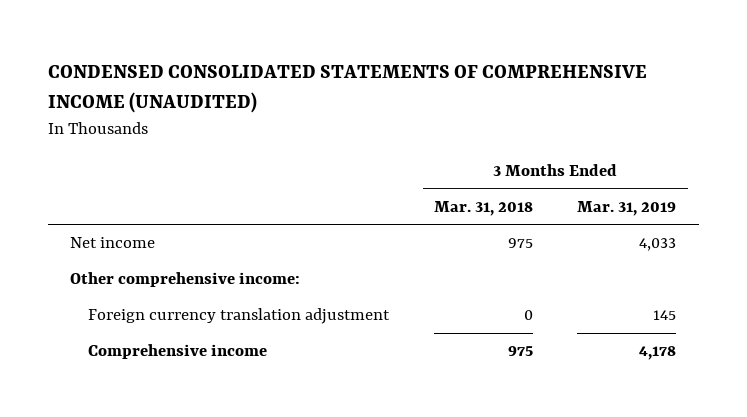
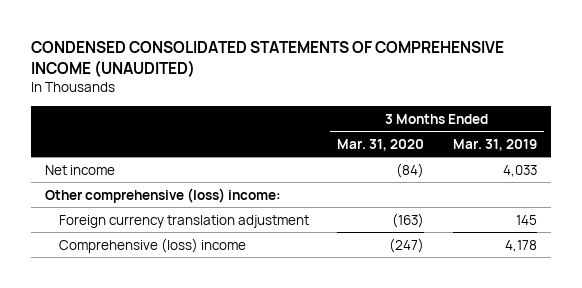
- | 3 Months Ended Mar. 31, 2018 | 3 Months Ended Mar. 31, 2019
+ | 3 Months Ended Mar. 31, 2020 | 3 Months Ended Mar. 31, 2019
- Other comprehensive income:
+ Other comprehensive (loss) income:
- Comprehensive income | 975 | 4,178
+ Comprehensive (loss) income | (247) | 4,178

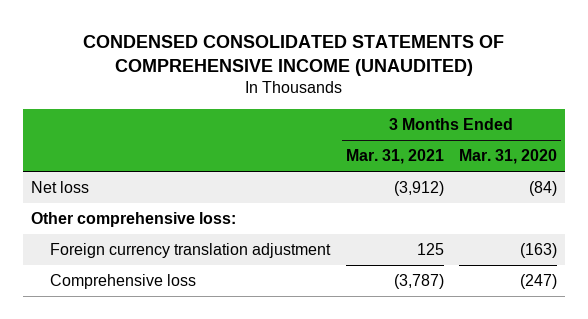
- | 3 Months Ended Mar. 31, 2020 | 3 Months Ended Mar. 31, 2019
+ | 3 Months Ended Mar. 31, 2021 | 3 Months Ended Mar. 31, 2020
- Net income | (84) | 4,033
- Other comprehensive (loss) income:
+ Net loss | (3,912) | (84)
+ Other comprehensive loss:
- Comprehensive (loss) income | (247) | 4,178
+ Comprehensive loss | (3,787) | (247)

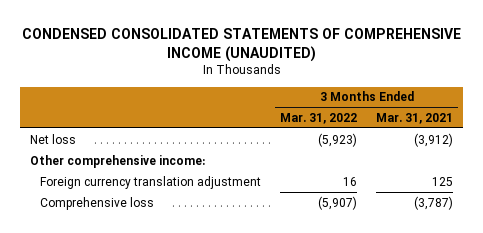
- | 3 Months Ended Mar. 31, 2021 | 3 Months Ended Mar. 31, 2020
+ | 3 Months Ended Mar. 31, 2022 | 3 Months Ended Mar. 31, 2021
- Other comprehensive loss:
+ Other comprehensive income:

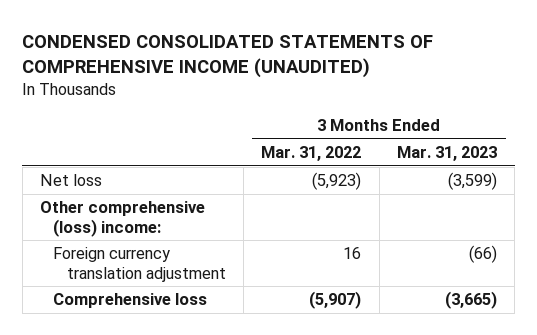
- | 3 Months Ended Mar. 31, 2022 | 3 Months Ended Mar. 31, 2021
+ | 3 Months Ended Mar. 31, 2022 | 3 Months Ended Mar. 31, 2023
- Other comprehensive income:
+ Other comprehensive (loss) income:

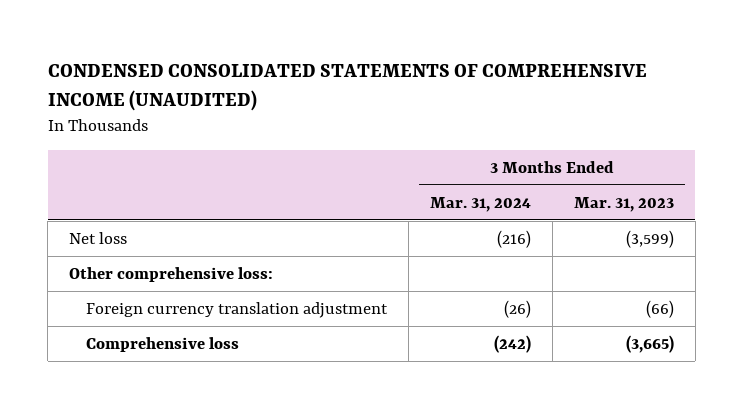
- | 3 Months Ended Mar. 31, 2022 | 3 Months Ended Mar. 31, 2023
+ | 3 Months Ended Mar. 31, 2024 | 3 Months Ended Mar. 31, 2023
- Other comprehensive (loss) income:
+ Other comprehensive loss:

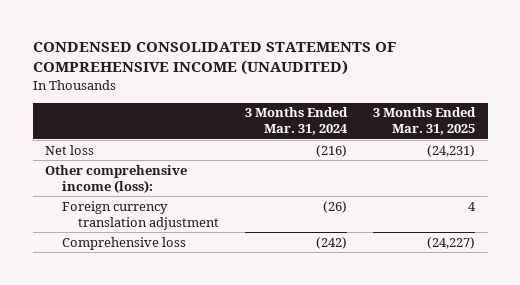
- | 3 Months Ended Mar. 31, 2024 | 3 Months Ended Mar. 31, 2023
+ | 3 Months Ended Mar. 31, 2024 | 3 Months Ended Mar. 31, 2025
- Other comprehensive loss:
+ Other comprehensive income (loss):

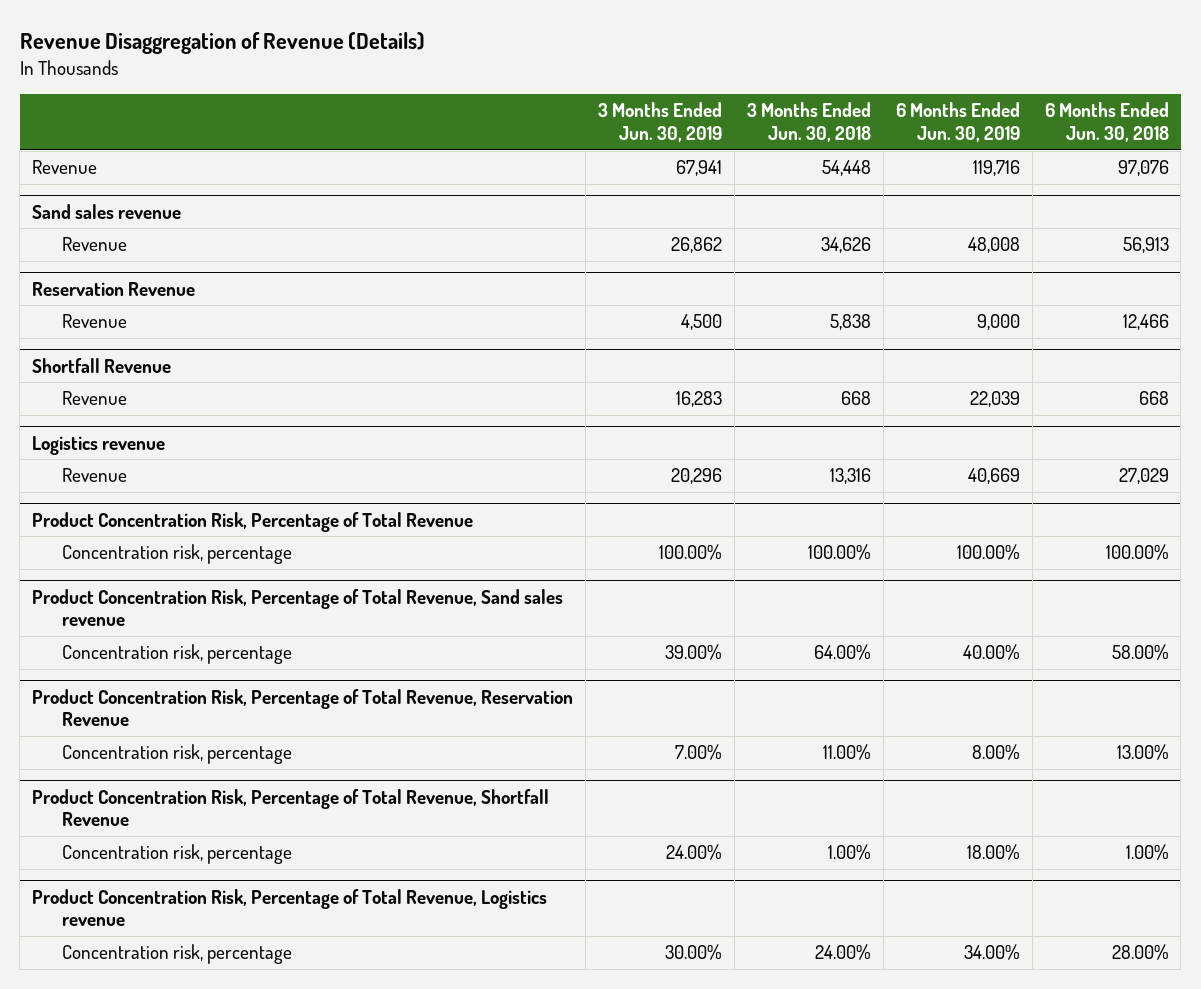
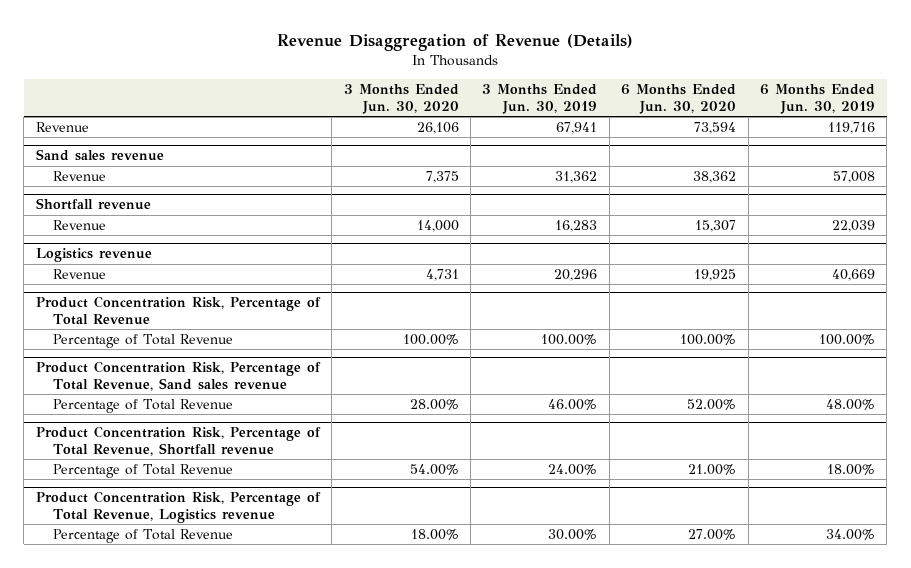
- | 3 Months Ended Jun. 30, 2019 | 3 Months Ended Jun. 30, 2018 | 6 Months Ended Jun. 30, 2019 | 6 Months Ended Jun. 30, 2018
+ | 3 Months Ended Jun. 30, 2020 | 3 Months Ended Jun. 30, 2019 | 6 Months Ended Jun. 30, 2020 | 6 Months Ended Jun. 30, 2019
@ Sand sales revenue
- Revenue | 26,862 | 34,626 | 48,008 | 56,913
- Reservation Revenue
- Revenue | 4,500 | 5,838 | 9,000 | 12,466
- Shortfall Revenue
@ Sand sales revenue
+ Revenue | 7,375 | 31,362 | 38,362 | 57,008
+ Shortfall revenue
@ Product Concentration Risk, Percentage of Total Revenue
- Concentration risk, percentage | 100.00% | 100.00% | 100.00% | 100.00%
+ Percentage of Total Revenue | 100.00% | 100.00% | 100.00% | 100.00%
@ Product Concentration Risk, Percentage of Total Revenue, Sand sales revenue
- Concentration risk, percentage | 39.00% | 64.00% | 40.00% | 58.00%
- Product Concentration Risk, Percentage of Total Revenue, Reservation Revenue
- Concentration risk, percentage | 7.00% | 11.00% | 8.00% | 13.00%
- Product Concentration Risk, Percentage of Total Revenue, Shortfall Revenue
- Concentration risk, percentage | 24.00% | 1.00% | 18.00% | 1.00%
@ Product Concentration Risk, Percentage of Total Revenue, Sand sales revenue
+ Percentage of Total Revenue | 28.00% | 46.00% | 52.00% | 48.00%
+ Product Concentration Risk, Percentage of Total Revenue, Shortfall revenue
+ Percentage of Total Revenue | 54.00% | 24.00% | 21.00% | 18.00%
@ Product Concentration Risk, Percentage of Total Revenue, Logistics revenue
- Concentration risk, percentage | 30.00% | 24.00% | 34.00% | 28.00%
+ Percentage of Total Revenue | 18.00% | 30.00% | 27.00% | 34.00%

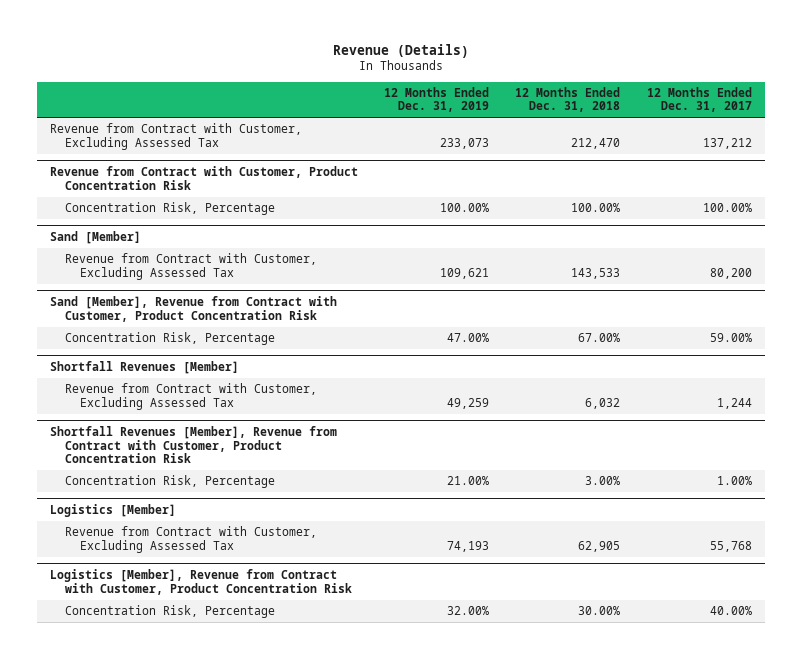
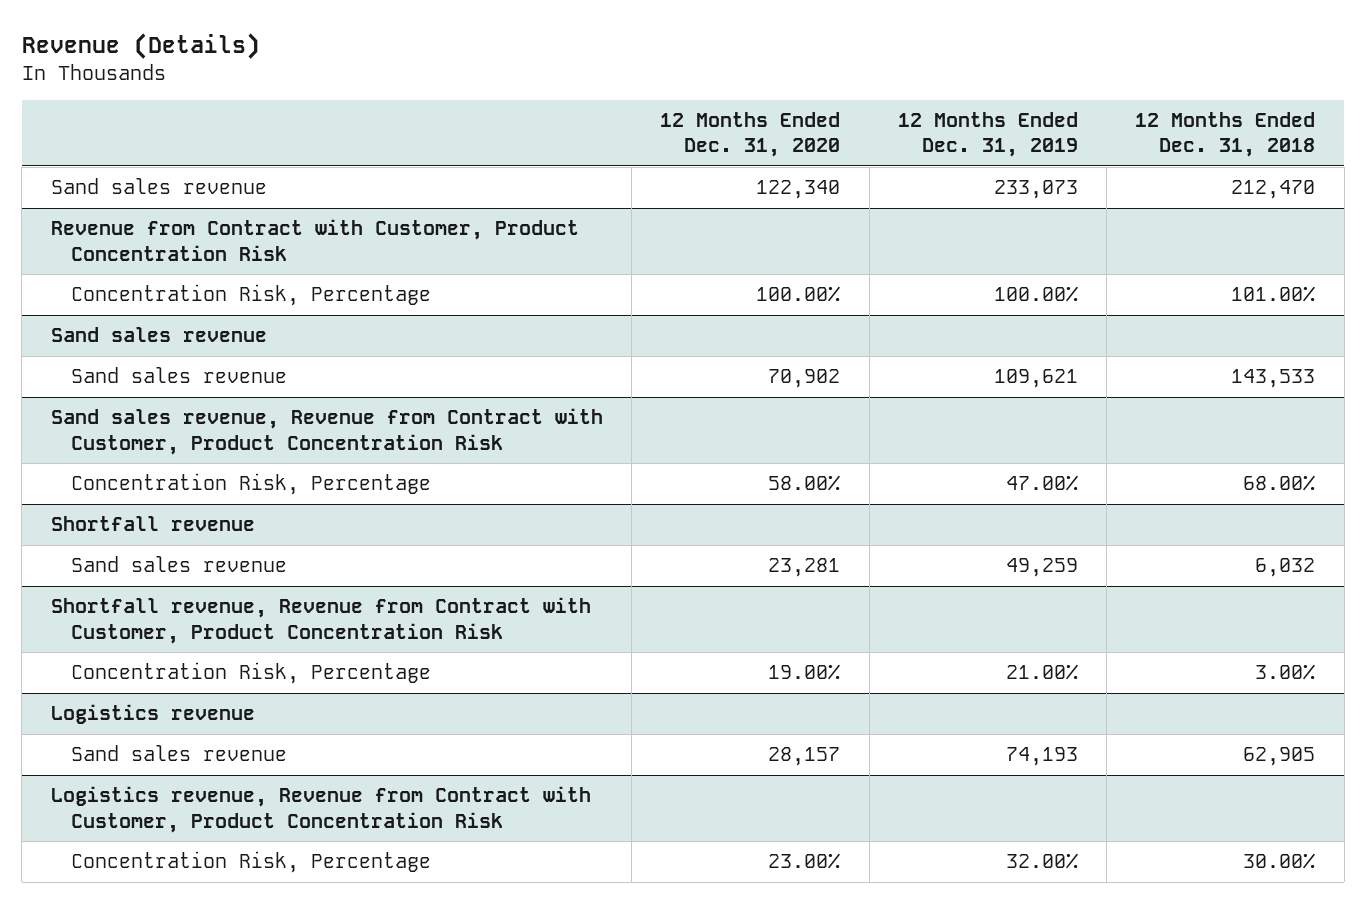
- | 12 Months Ended Dec. 31, 2019 | 12 Months Ended Dec. 31, 2018 | 12 Months Ended Dec. 31, 2017
+ | 12 Months Ended Dec. 31, 2020 | 12 Months Ended Dec. 31, 2019 | 12 Months Ended Dec. 31, 2018
- Revenue from Contract with Customer, Excluding Assessed Tax | 233,073 | 212,470 | 137,212
+ Sand sales revenue | 122,340 | 233,073 | 212,470
@ Revenue from Contract with Customer, Product Concentration Risk
- Concentration Risk, Percentage | 100.00% | 100.00% | 100.00%
- Sand [Member]
- Revenue from Contract with Customer, Excluding Assessed Tax | 109,621 | 143,533 | 80,200
- Sand [Member], Revenue from Contract with Customer, Product Concentration Risk
- Concentration Risk, Percentage | 47.00% | 67.00% | 59.00%
- Shortfall Revenues [Member]
- Revenue from Contract with Customer, Excluding Assessed Tax | 49,259 | 6,032 | 1,244
- Shortfall Revenues [Member], Revenue from Contract with Customer, Product Concentration Risk
@ Revenue from Contract with Customer, Product Concentration Risk
+ Concentration Risk, Percentage | 100.00% | 100.00% | 101.00%
+ Sand sales revenue
+ Sand sales revenue | 70,902 | 109,621 | 143,533
+ Sand sales revenue, Revenue from Contract with Customer, Product Concentration Risk
+ Concentration Risk, Percentage | 58.00% | 47.00% | 68.00%
+ Shortfall revenue
+ Sand sales revenue | 23,281 | 49,259 | 6,032
+ Shortfall revenue, Revenue from Contract with Customer, Product Concentration Risk
- Logistics [Member]
- Revenue from Contract with Customer, Excluding Assessed Tax | 74,193 | 62,905 | 55,768
- Logistics [Member], Revenue from Contract with Customer, Product Concentration Risk
+ Logistics revenue
+ Sand sales revenue | 28,157 | 74,193 | 62,905
+ Logistics revenue, Revenue from Contract with Customer, Product Concentration Risk

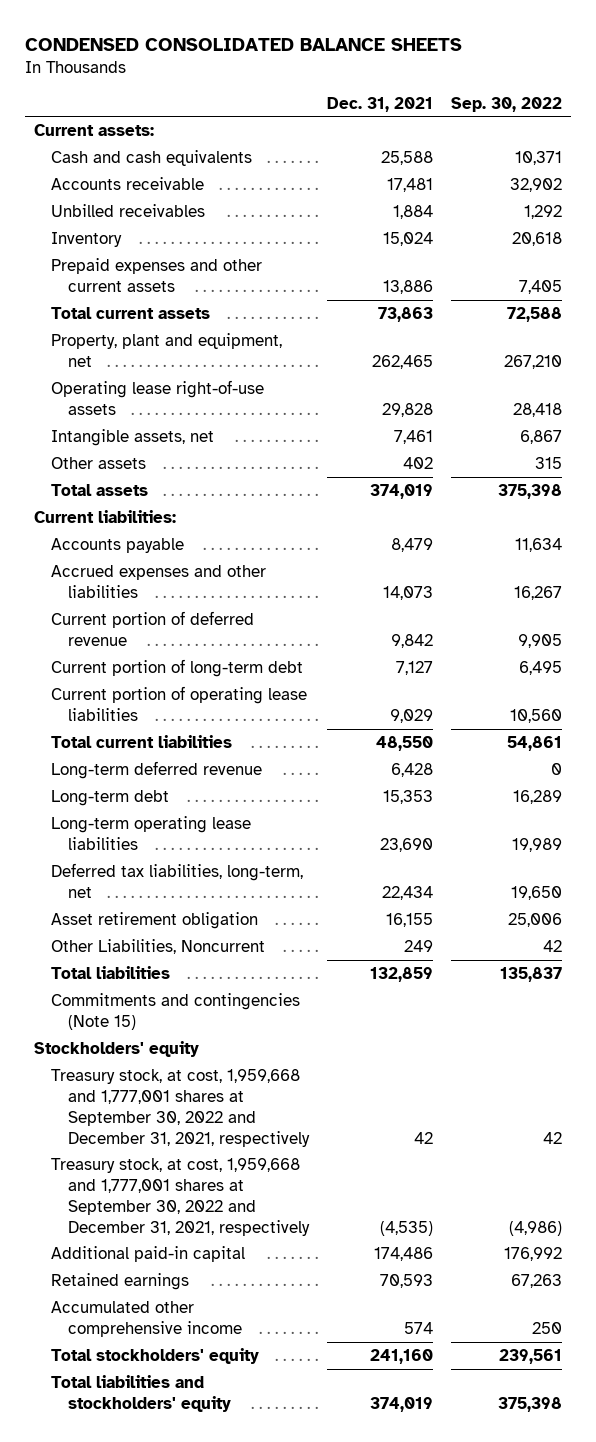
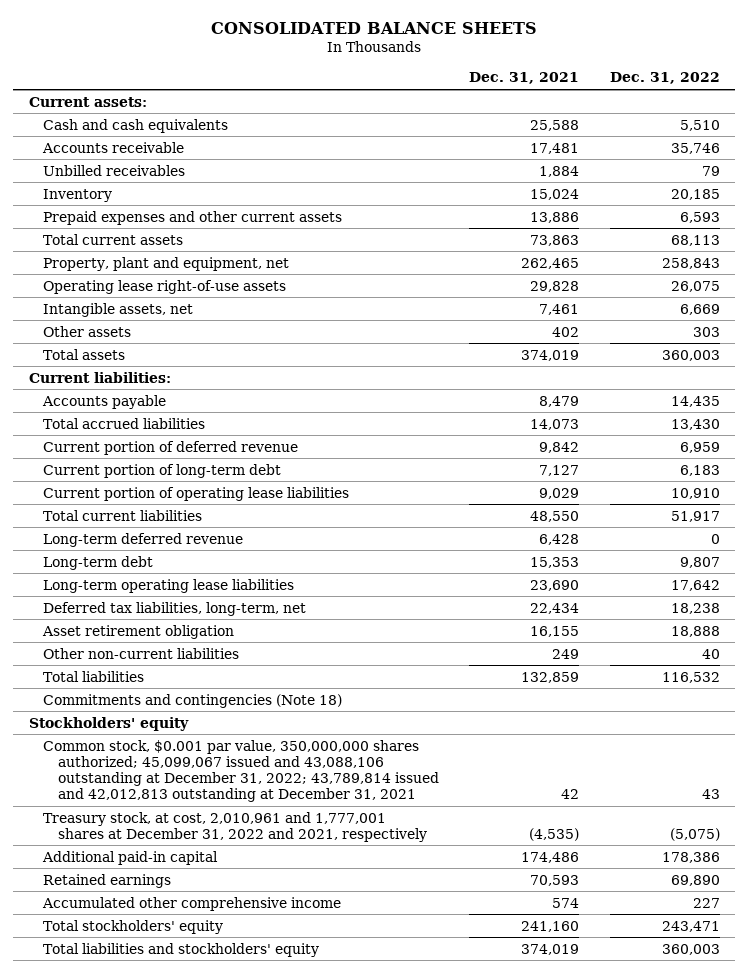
- CONDENSED CONSOLIDATED BALANCE SHEETS
+ CONSOLIDATED BALANCE SHEETS
- | Dec. 31, 2021 | Sep. 30, 2022
+ | Dec. 31, 2021 | Dec. 31, 2022
- Accrued expenses and other liabilities | 14,073 | 16,267
+ Total accrued liabilities | 14,073 | 13,430
- Other Liabilities, Noncurrent | 249 | 42
+ Other non-current liabilities | 249 | 40
- Commitments and contingencies (Note 15)
+ Commitments and contingencies (Note 18)
- Treasury stock, at cost, 1,959,668 and 1,777,001 shares at September 30, 2022 and December 31, 2021, respectively | 42 | 42
- Treasury stock, at cost, 1,959,668 and 1,777,001 shares at September 30, 2022 and December 31, 2021, respectively | (4,535) | (4,986)
+ Common stock, $0.001 par value, 350,000,000 shares authorized; 45,099,067 issued and 43,088,106 outstanding at December 31, 2022; 43,789,814 issued and 42,012,813 outstanding at December 31, 2021 | 42 | 43
+ Treasury stock, at cost, 2,010,961 and 1,777,001 shares at December 31, 2022 and 2021, respectively | (4,535) | (5,075)

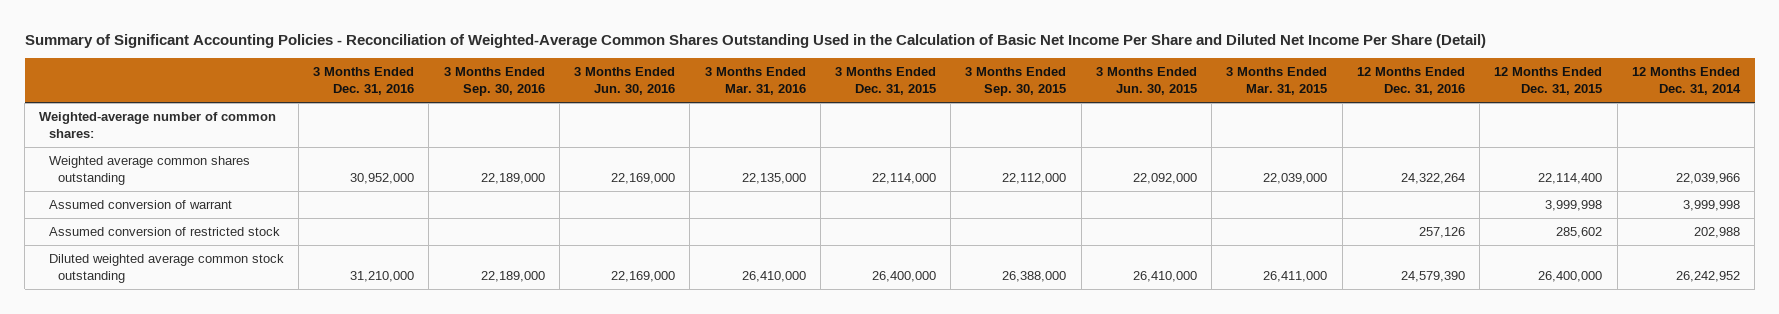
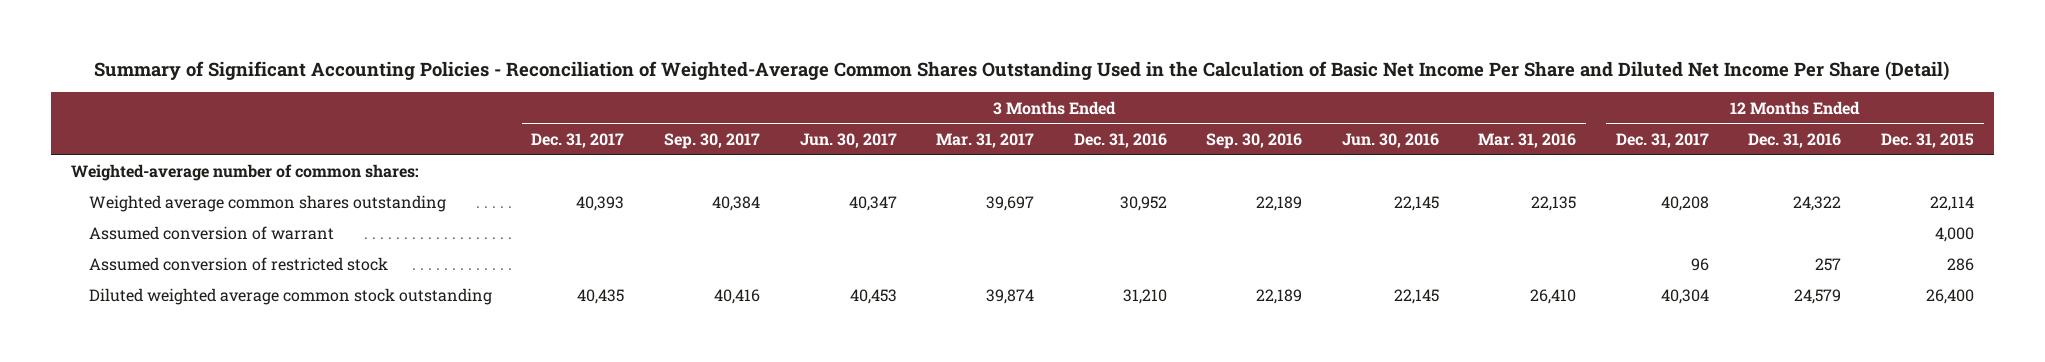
- | 3 Months Ended Dec. 31, 2016 | 3 Months Ended Sep. 30, 2016 | 3 Months Ended Jun. 30, 2016 | 3 Months Ended Mar. 31, 2016 | 3 Months Ended Dec. 31, 2015 | 3 Months Ended Sep. 30, 2015 | 3 Months Ended Jun. 30, 2015 | 3 Months Ended Mar. 31, 2015 | 12 Months Ended Dec. 31, 2016 | 12 Months Ended Dec. 31, 2015 | 12 Months Ended Dec. 31, 2014
+ | 3 Months Ended Dec. 31, 2017 | 3 Months Ended Sep. 30, 2017 | 3 Months Ended Jun. 30, 2017 | 3 Months Ended Mar. 31, 2017 | 3 Months Ended Dec. 31, 2016 | 3 Months Ended Sep. 30, 2016 | 3 Months Ended Jun. 30, 2016 | 3 Months Ended Mar. 31, 2016 | 12 Months Ended Dec. 31, 2017 | 12 Months Ended Dec. 31, 2016 | 12 Months Ended Dec. 31, 2015
- Weighted average common shares outstanding | 30,952,000 | 22,189,000 | 22,169,000 | 22,135,000 | 22,114,000 | 22,112,000 | 22,092,000 | 22,039,000 | 24,322,264 | 22,114,400 | 22,039,966
- Assumed conversion of warrant | | | | | | | | | | 3,999,998 | 3,999,998
- Assumed conversion of restricted stock | | | | | | | | | 257,126 | 285,602 | 202,988
- Diluted weighted average common stock outstanding | 31,210,000 | 22,189,000 | 22,169,000 | 26,410,000 | 26,400,000 | 26,388,000 | 26,410,000 | 26,411,000 | 24,579,390 | 26,400,000 | 26,242,952
+ Weighted average common shares outstanding | 40,393 | 40,384 | 40,347 | 39,697 | 30,952 | 22,189 | 22,145 | 22,135 | 40,208 | 24,322 | 22,114
+ Assumed conversion of warrant | | | | | | | | | | | 4,000
+ Assumed conversion of restricted stock | | | | | | | | | 96 | 257 | 286
+ Diluted weighted average common stock outstanding | 40,435 | 40,416 | 40,453 | 39,874 | 31,210 | 22,189 | 22,145 | 26,410 | 40,304 | 24,579 | 26,400

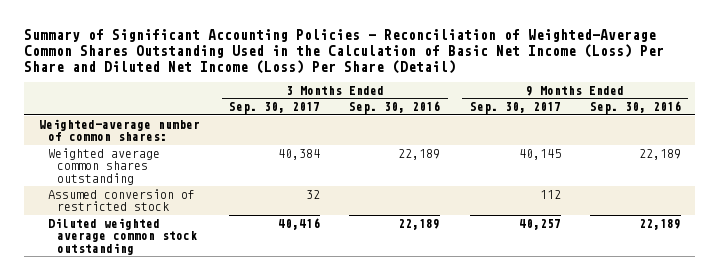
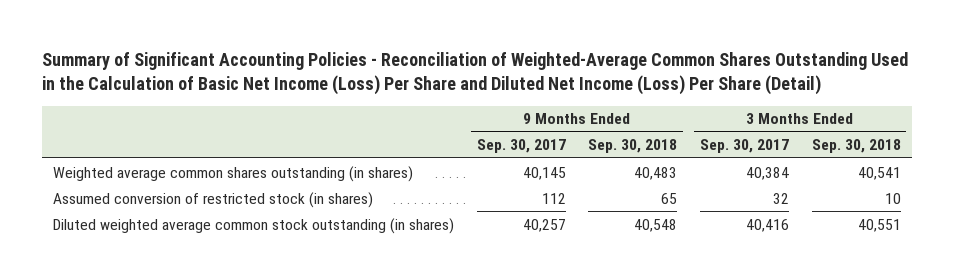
- | 3 Months Ended Sep. 30, 2017 | 3 Months Ended Sep. 30, 2016 | 9 Months Ended Sep. 30, 2017 | 9 Months Ended Sep. 30, 2016
+ | 9 Months Ended Sep. 30, 2017 | 9 Months Ended Sep. 30, 2018 | 3 Months Ended Sep. 30, 2017 | 3 Months Ended Sep. 30, 2018
- Weighted-average number of common shares:
- Weighted average common shares outstanding | 40,384 | 22,189 | 40,145 | 22,189
- Assumed conversion of restricted stock | 32 | | 112 |
- Diluted weighted average common stock outstanding | 40,416 | 22,189 | 40,257 | 22,189
+ Weighted average common shares outstanding (in shares) | 40,145 | 40,483 | 40,384 | 40,541
+ Assumed conversion of restricted stock (in shares) | 112 | 65 | 32 | 10
+ Diluted weighted average common stock outstanding (in shares) | 40,257 | 40,548 | 40,416 | 40,551

